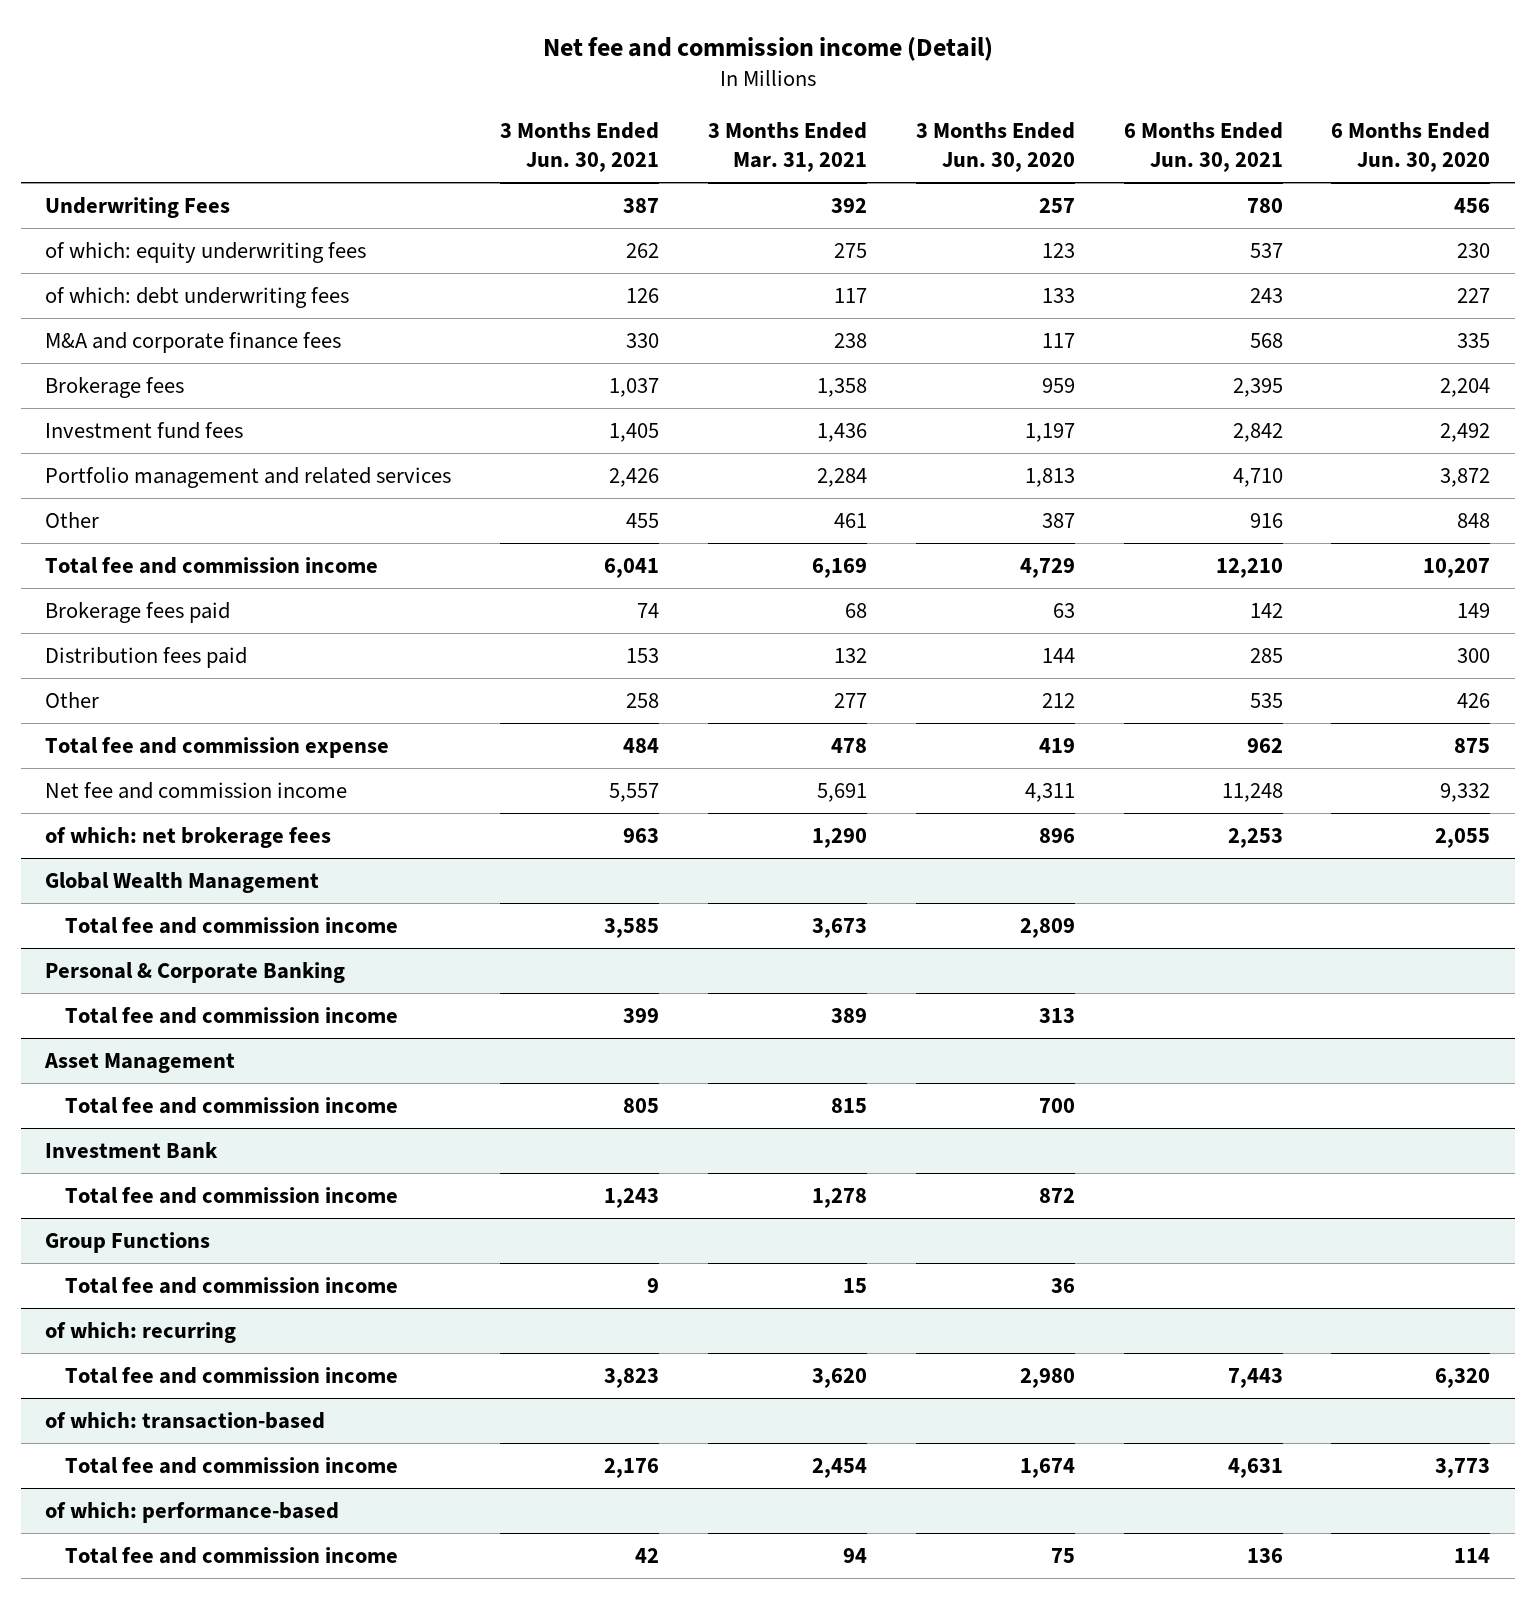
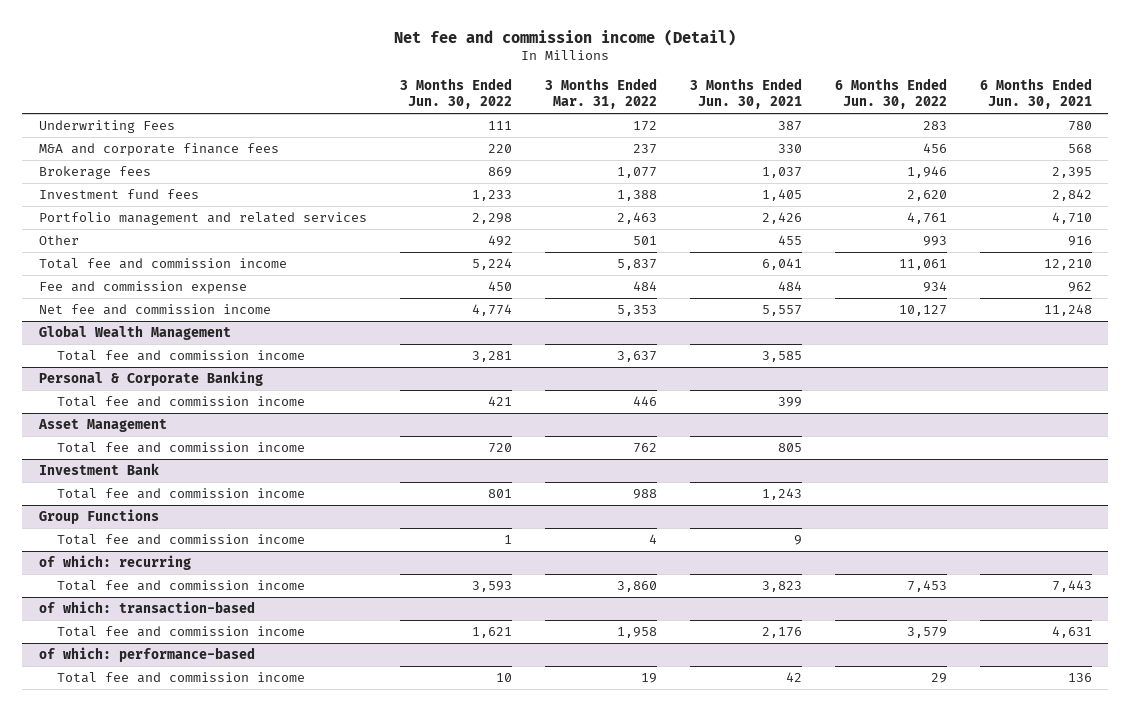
- | 3 Months Ended Jun. 30, 2021 | 3 Months Ended Mar. 31, 2021 | 3 Months Ended Jun. 30, 2020 | 6 Months Ended Jun. 30, 2021 | 6 Months Ended Jun. 30, 2020
+ | 3 Months Ended Jun. 30, 2022 | 3 Months Ended Mar. 31, 2022 | 3 Months Ended Jun. 30, 2021 | 6 Months Ended Jun. 30, 2022 | 6 Months Ended Jun. 30, 2021
- of which: equity underwriting fees | 262 | 275 | 123 | 537 | 230
- of which: debt underwriting fees | 126 | 117 | 133 | 243 | 227
- Brokerage fees paid | 74 | 68 | 63 | 142 | 149
- Distribution fees paid | 153 | 132 | 144 | 285 | 300
- Other | 258 | 277 | 212 | 535 | 426
- Total fee and commission expense | 484 | 478 | 419 | 962 | 875
+ Fee and commission expense | 450 | 484 | 484 | 934 | 962
- of which: net brokerage fees | 963 | 1,290 | 896 | 2,253 | 2,055

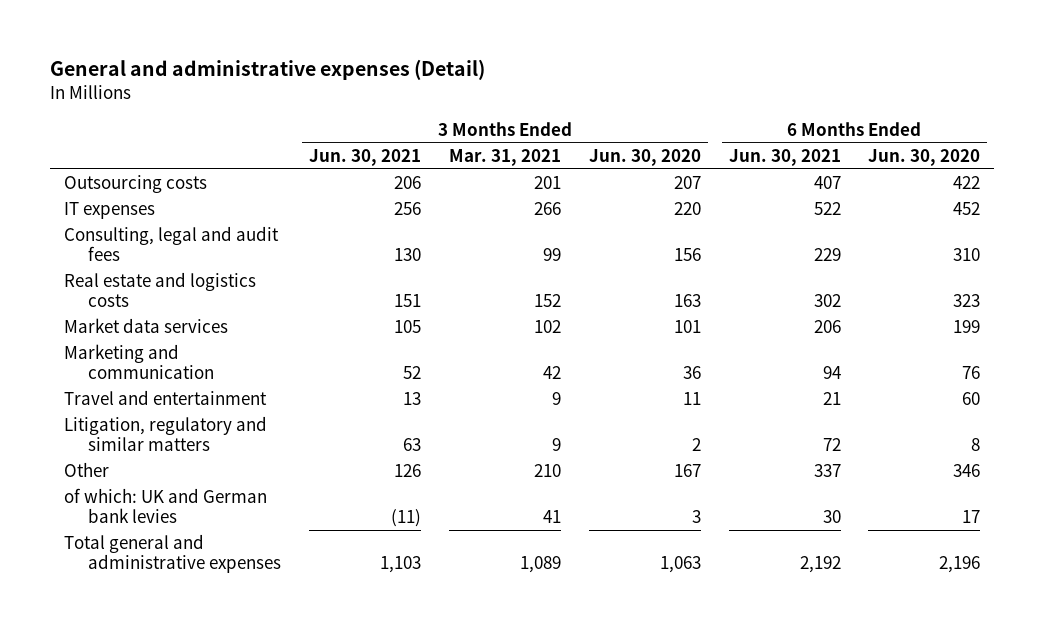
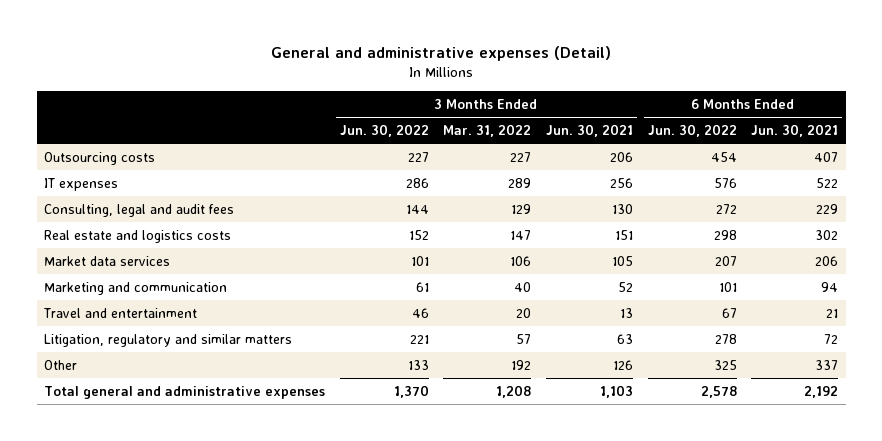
- | 3 Months Ended Jun. 30, 2021 | 3 Months Ended Mar. 31, 2021 | 3 Months Ended Jun. 30, 2020 | 6 Months Ended Jun. 30, 2021 | 6 Months Ended Jun. 30, 2020
+ | 3 Months Ended Jun. 30, 2022 | 3 Months Ended Mar. 31, 2022 | 3 Months Ended Jun. 30, 2021 | 6 Months Ended Jun. 30, 2022 | 6 Months Ended Jun. 30, 2021
- of which: UK and German bank levies | (11) | 41 | 3 | 30 | 17

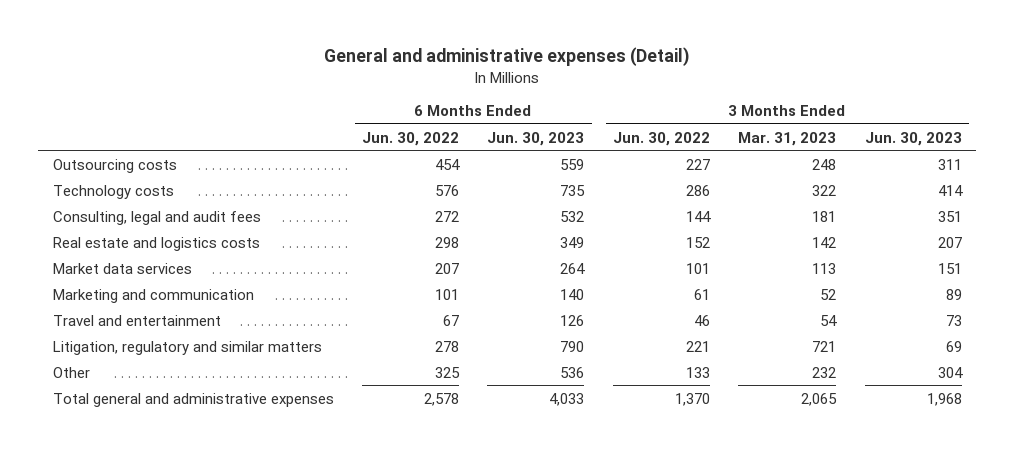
- | 3 Months Ended Jun. 30, 2022 | 3 Months Ended Mar. 31, 2022 | 3 Months Ended Jun. 30, 2021 | 6 Months Ended Jun. 30, 2022 | 6 Months Ended Jun. 30, 2021
+ | 6 Months Ended Jun. 30, 2022 | 6 Months Ended Jun. 30, 2023 | 3 Months Ended Jun. 30, 2022 | 3 Months Ended Mar. 31, 2023 | 3 Months Ended Jun. 30, 2023
- IT expenses | 286 | 289 | 256 | 576 | 522
+ Technology costs | 576 | 735 | 286 | 322 | 414

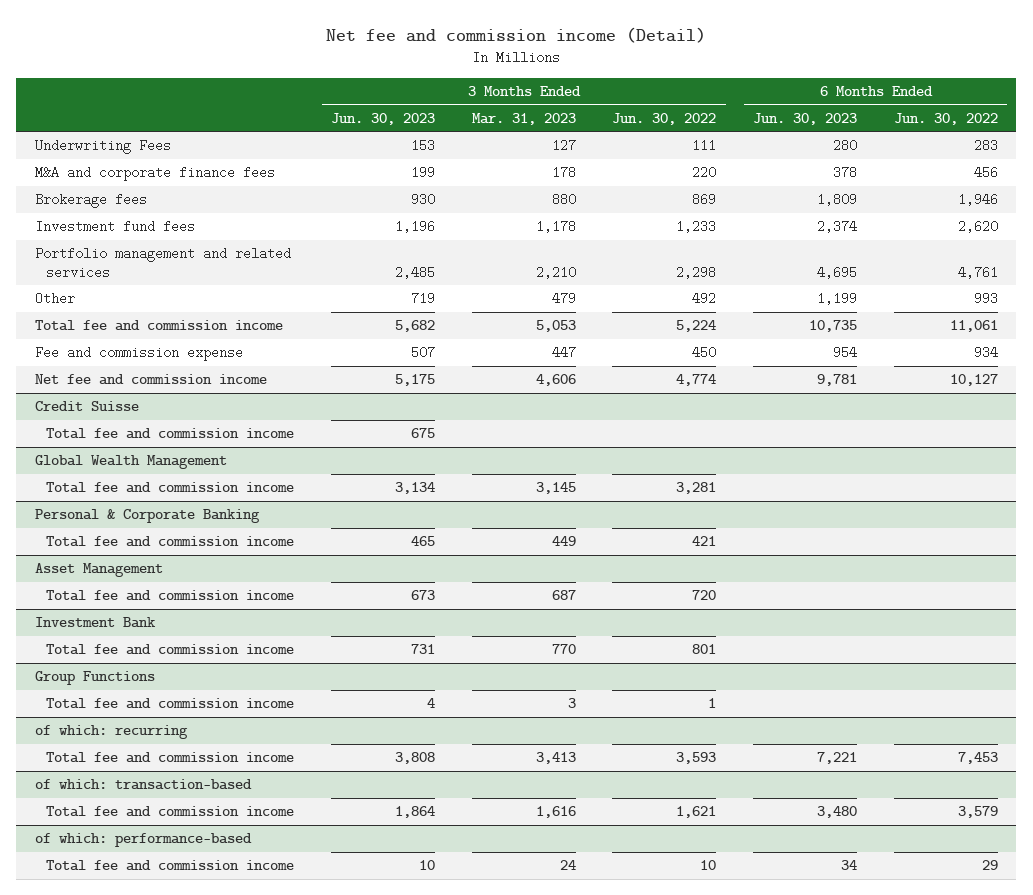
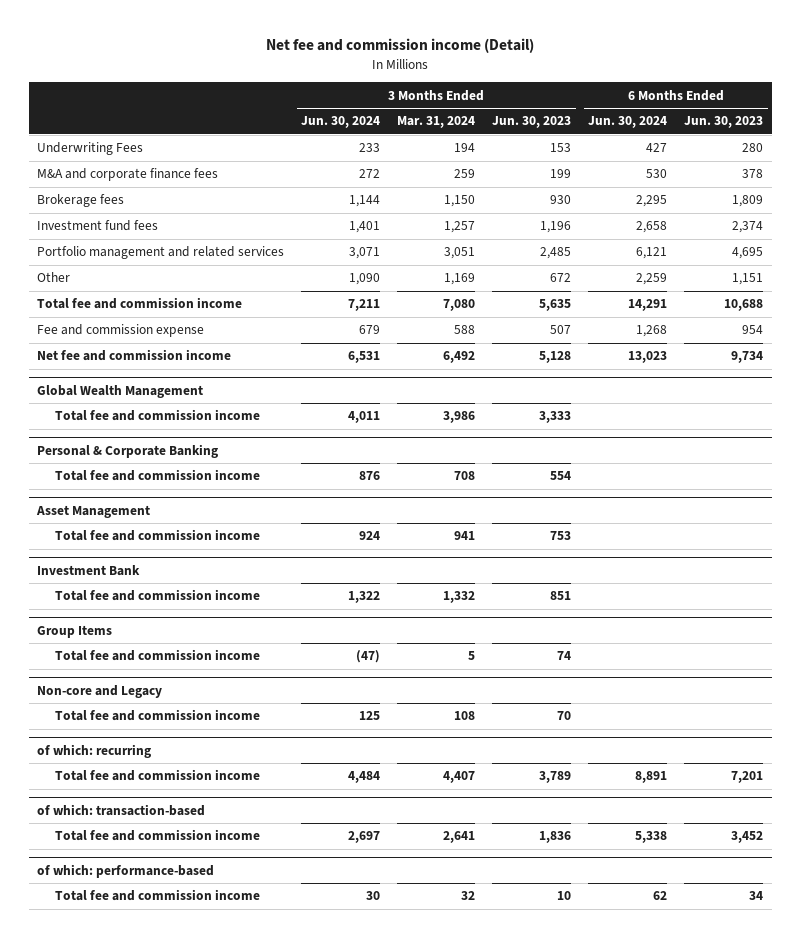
- | 3 Months Ended Jun. 30, 2023 | 3 Months Ended Mar. 31, 2023 | 3 Months Ended Jun. 30, 2022 | 6 Months Ended Jun. 30, 2023 | 6 Months Ended Jun. 30, 2022
+ | 3 Months Ended Jun. 30, 2024 | 3 Months Ended Mar. 31, 2024 | 3 Months Ended Jun. 30, 2023 | 6 Months Ended Jun. 30, 2024 | 6 Months Ended Jun. 30, 2023
- Other | 719 | 479 | 492 | 1,199 | 993
- Total fee and commission income | 5,682 | 5,053 | 5,224 | 10,735 | 11,061
+ Other | 1,090 | 1,169 | 672 | 2,259 | 1,151
+ Total fee and commission income | 7,211 | 7,080 | 5,635 | 14,291 | 10,688
- Net fee and commission income | 5,175 | 4,606 | 4,774 | 9,781 | 10,127
- Credit Suisse
- Total fee and commission income | 675 | | | |
+ Net fee and commission income | 6,531 | 6,492 | 5,128 | 13,023 | 9,734
@ Global Wealth Management
- Total fee and commission income | 3,134 | 3,145 | 3,281 | |
+ Total fee and commission income | 4,011 | 3,986 | 3,333 | |
@ Personal & Corporate Banking
- Total fee and commission income | 465 | 449 | 421 | |
+ Total fee and commission income | 876 | 708 | 554 | |
@ Asset Management
- Total fee and commission income | 673 | 687 | 720 | |
+ Total fee and commission income | 924 | 941 | 753 | |
@ Investment Bank
- Total fee and commission income | 731 | 770 | 801 | |
- Group Functions
- Total fee and commission income | 4 | 3 | 1 | |
@ Investment Bank
+ Total fee and commission income | 1,322 | 1,332 | 851 | |
+ Group Items
+ Total fee and commission income | (47) | 5 | 74 | |
+ Non-core and Legacy
+ Total fee and commission income | 125 | 108 | 70 | |
@ of which: recurring
- Total fee and commission income | 3,808 | 3,413 | 3,593 | 7,221 | 7,453
+ Total fee and commission income | 4,484 | 4,407 | 3,789 | 8,891 | 7,201
@ of which: transaction-based
- Total fee and commission income | 1,864 | 1,616 | 1,621 | 3,480 | 3,579
+ Total fee and commission income | 2,697 | 2,641 | 1,836 | 5,338 | 3,452

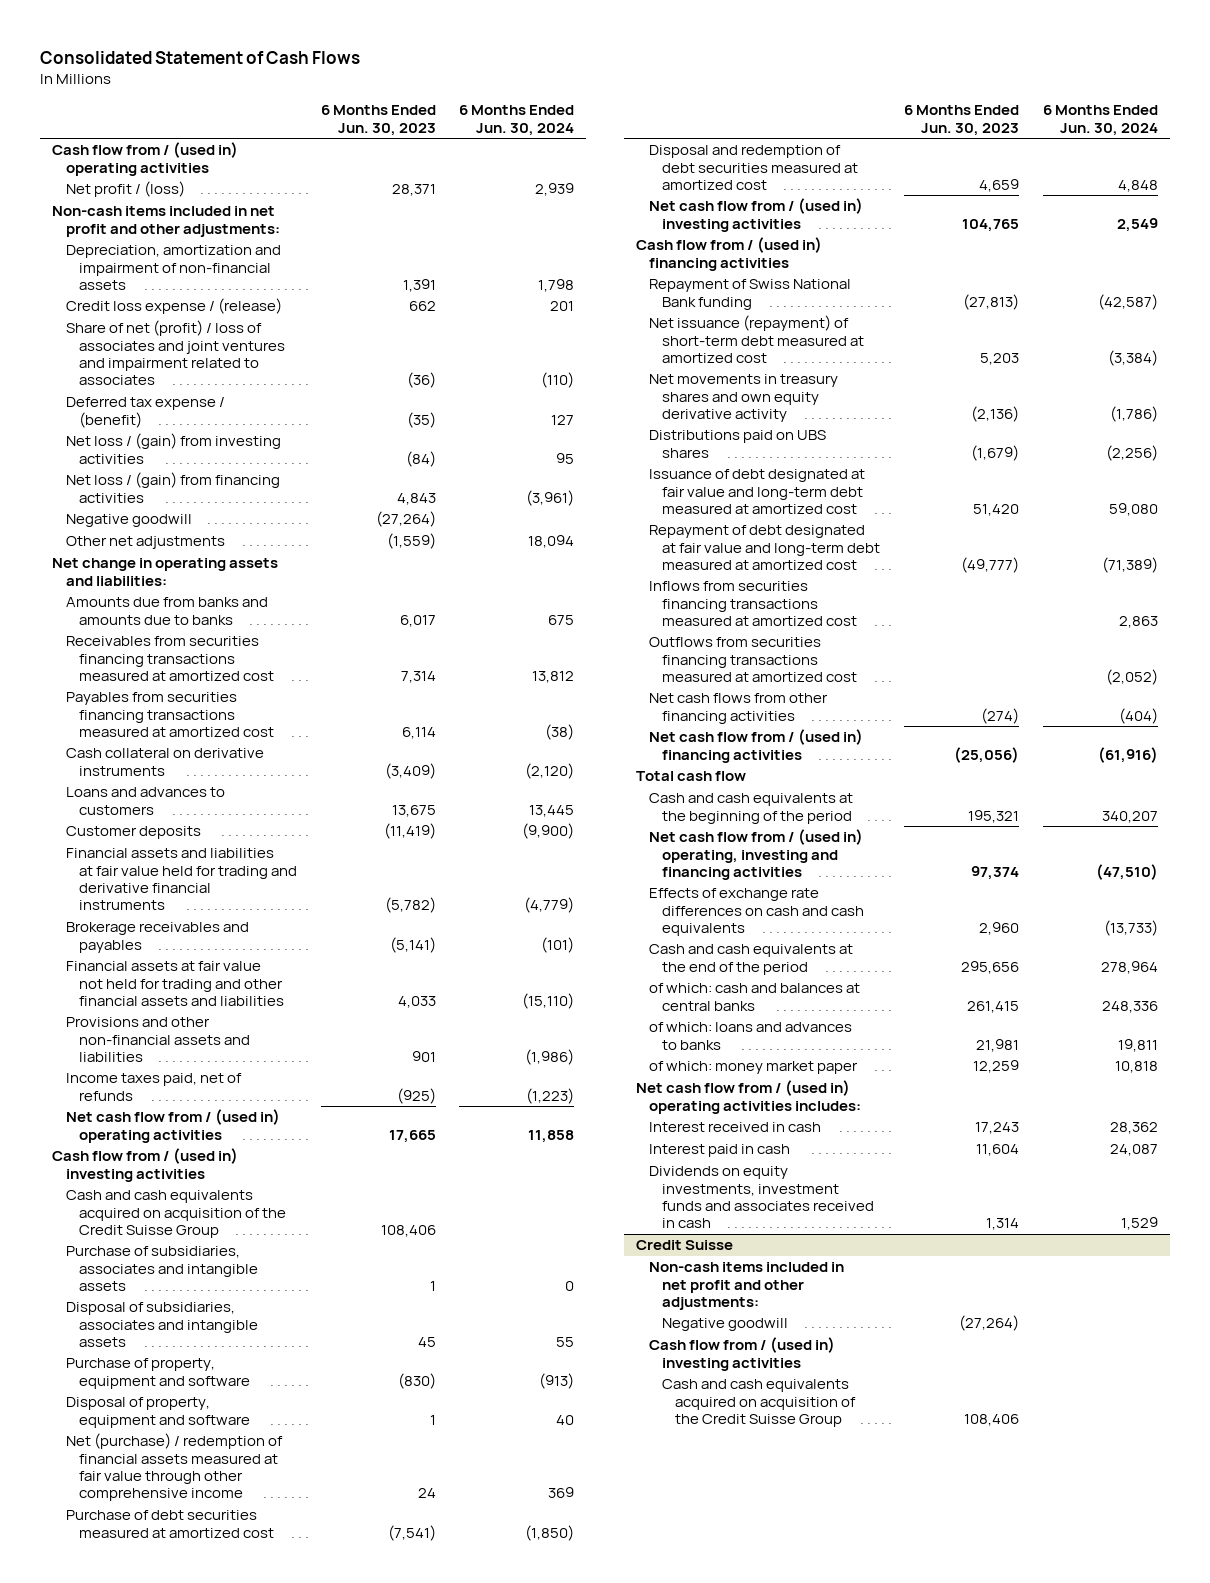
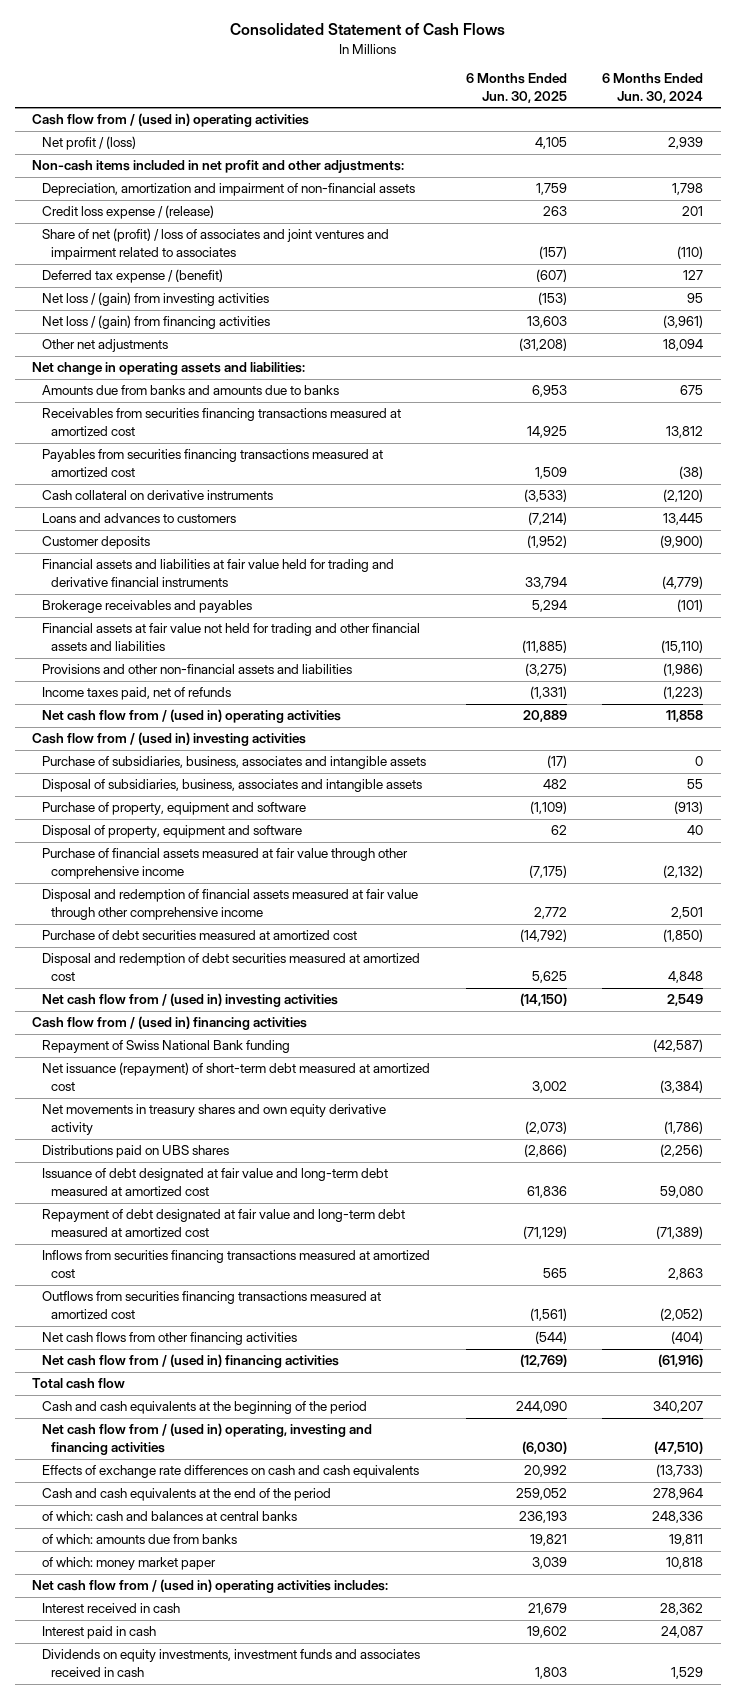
- | 6 Months Ended Jun. 30, 2023 | 6 Months Ended Jun. 30, 2024
+ | 6 Months Ended Jun. 30, 2025 | 6 Months Ended Jun. 30, 2024
- Negative goodwill | (27,264) |
- Cash and cash equivalents acquired on acquisition of the Credit Suisse Group | 108,406 |
- Purchase of subsidiaries, associates and intangible assets | 1 | 0
- Disposal of subsidiaries, associates and intangible assets | 45 | 55
+ Purchase of subsidiaries, business, associates and intangible assets | (17) | 0
+ Disposal of subsidiaries, business, associates and intangible assets | 482 | 55
- Net (purchase) / redemption of financial assets measured at fair value through other comprehensive income | 24 | 369
+ Purchase of financial assets measured at fair value through other comprehensive income | (7,175) | (2,132)
+ Disposal and redemption of financial assets measured at fair value through other comprehensive income | 2,772 | 2,501
- of which: loans and advances to banks | 21,981 | 19,811
+ of which: amounts due from banks | 19,821 | 19,811
- Credit Suisse
- Non-cash items included in net profit and other adjustments:
- Negative goodwill | (27,264) |
- Cash flow from / (used in) investing activities
- Cash and cash equivalents acquired on acquisition of the Credit Suisse Group | 108,406 |

